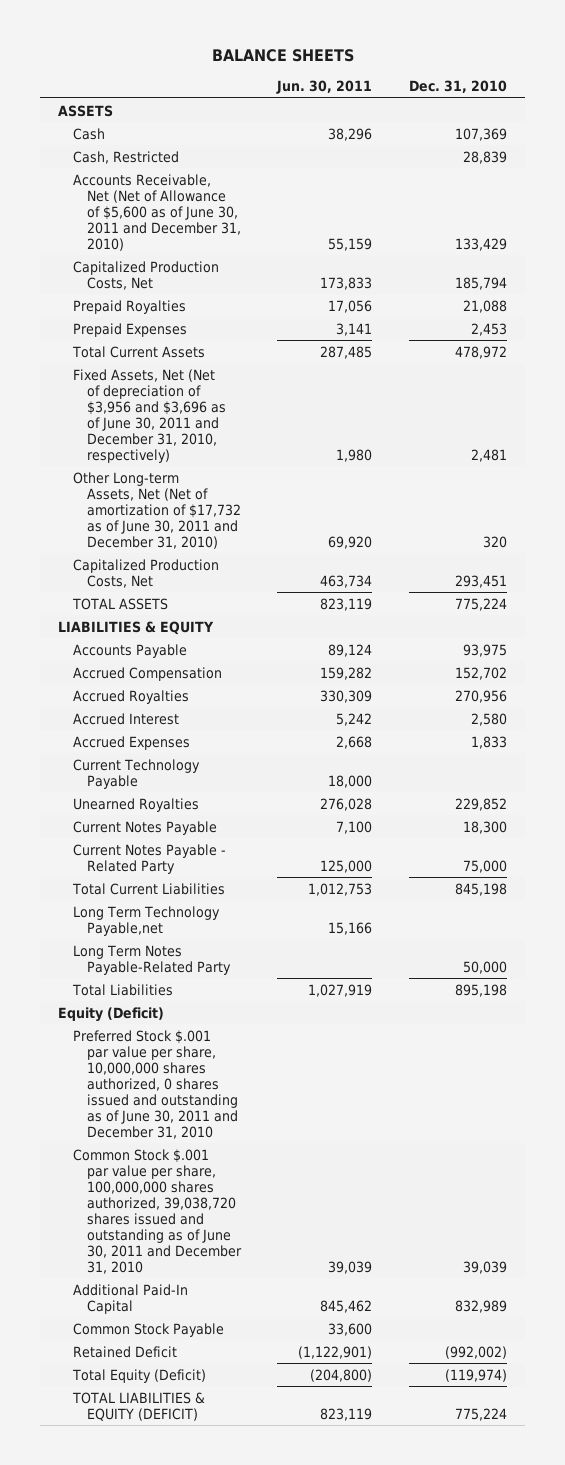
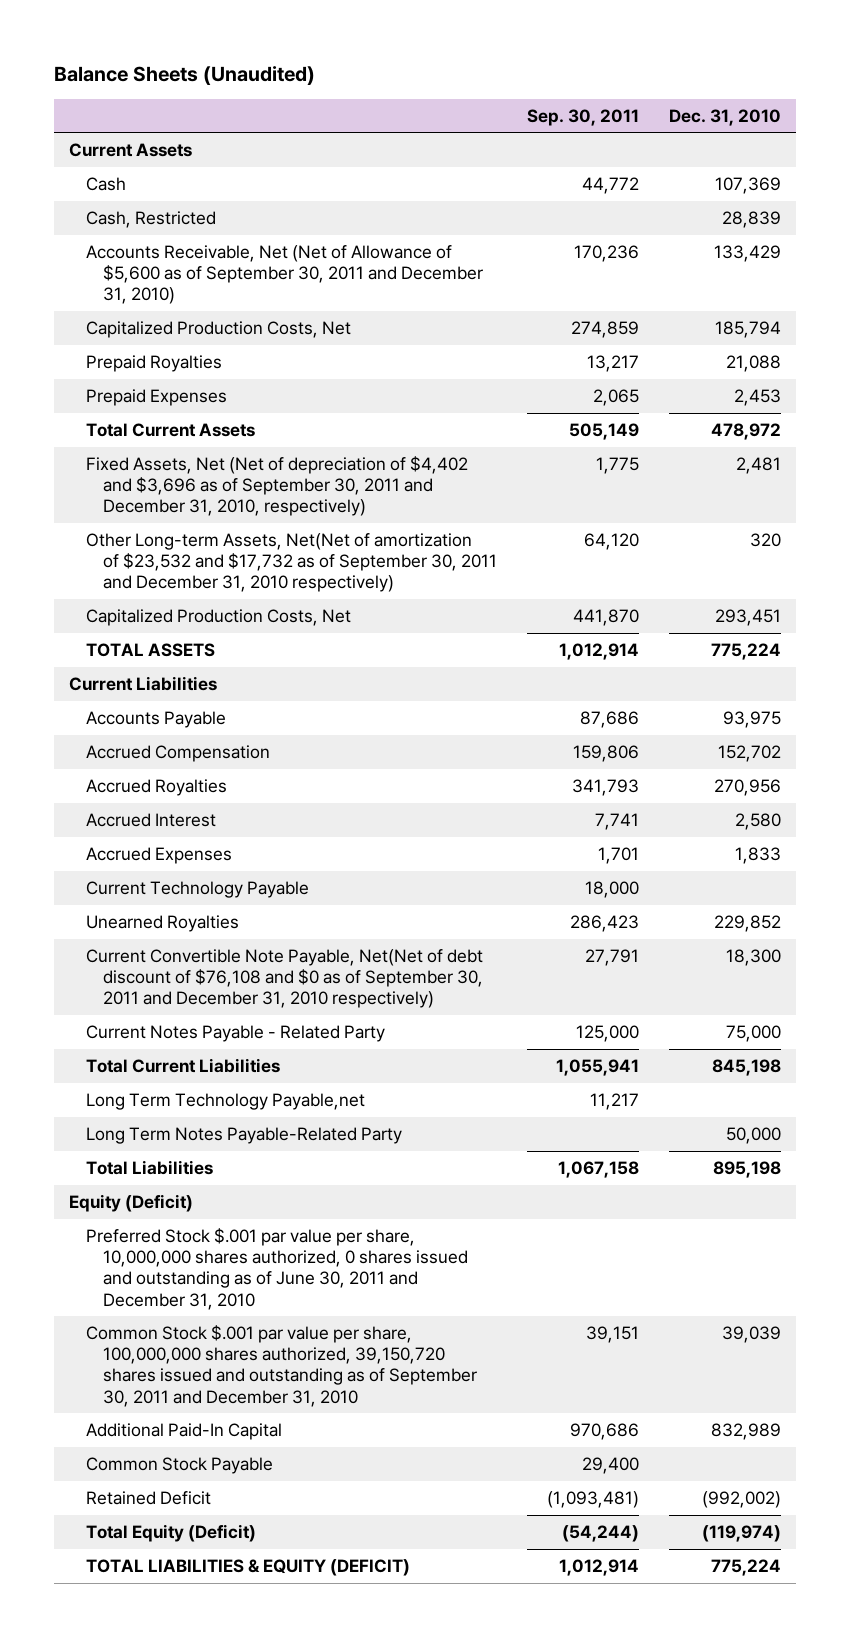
- BALANCE SHEETS
+ Balance Sheets (Unaudited)
- | Jun. 30, 2011 | Dec. 31, 2010
+ | Sep. 30, 2011 | Dec. 31, 2010
- ASSETS
+ Current Assets
- Accounts Receivable, Net (Net of Allowance of $5,600 as of June 30, 2011 and December 31, 2010) | 55,159 | 133,429
+ Accounts Receivable, Net (Net of Allowance of $5,600 as of September 30, 2011 and December 31, 2010) | 170,236 | 133,429
- Fixed Assets, Net (Net of depreciation of $3,956 and $3,696 as of June 30, 2011 and December 31, 2010, respectively) | 1,980 | 2,481
- Other Long-term Assets, Net (Net of amortization of $17,732 as of June 30, 2011 and December 31, 2010) | 69,920 | 320
+ Fixed Assets, Net (Net of depreciation of $4,402 and $3,696 as of September 30, 2011 and December 31, 2010, respectively) | 1,775 | 2,481
+ Other Long-term Assets, Net(Net of amortization of $23,532 and $17,732 as of September 30, 2011 and December 31, 2010 respectively) | 64,120 | 320
- LIABILITIES & EQUITY
+ Current Liabilities
- Current Notes Payable | 7,100 | 18,300
+ Current Convertible Note Payable, Net(Net of debt discount of $76,108 and $0 as of September 30, 2011 and December 31, 2010 respectively) | 27,791 | 18,300
- Common Stock $.001 par value per share, 100,000,000 shares authorized, 39,038,720 shares issued and outstanding as of June 30, 2011 and December 31, 2010 | 39,039 | 39,039
+ Common Stock $.001 par value per share, 100,000,000 shares authorized, 39,150,720 shares issued and outstanding as of September 30, 2011 and December 31, 2010 | 39,151 | 39,039

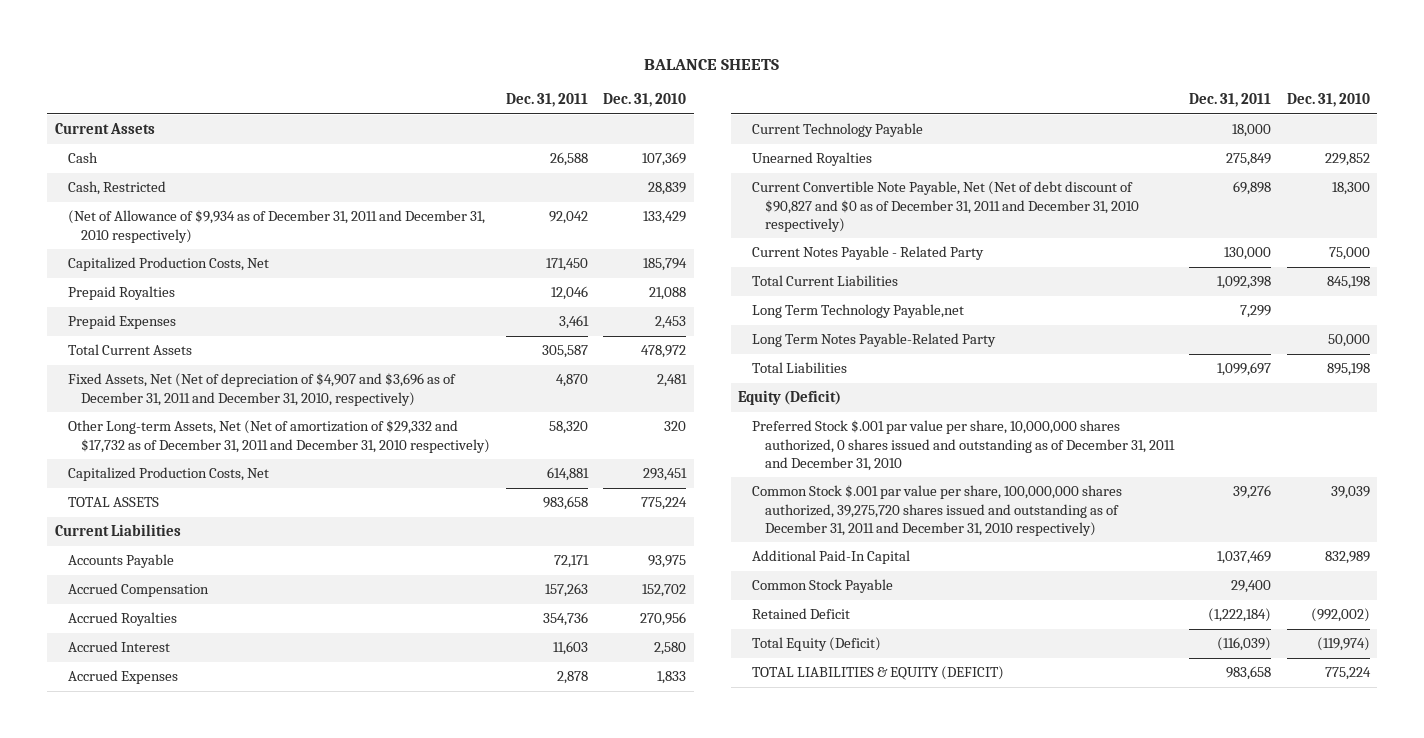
- Balance Sheets (Unaudited)
+ BALANCE SHEETS
- | Sep. 30, 2011 | Dec. 31, 2010
+ | Dec. 31, 2011 | Dec. 31, 2010
- Accounts Receivable, Net (Net of Allowance of $5,600 as of September 30, 2011 and December 31, 2010) | 170,236 | 133,429
+ (Net of Allowance of $9,934 as of December 31, 2011 and December 31, 2010 respectively) | 92,042 | 133,429
- Fixed Assets, Net (Net of depreciation of $4,402 and $3,696 as of September 30, 2011 and December 31, 2010, respectively) | 1,775 | 2,481
- Other Long-term Assets, Net(Net of amortization of $23,532 and $17,732 as of September 30, 2011 and December 31, 2010 respectively) | 64,120 | 320
+ Fixed Assets, Net (Net of depreciation of $4,907 and $3,696 as of December 31, 2011 and December 31, 2010, respectively) | 4,870 | 2,481
+ Other Long-term Assets, Net (Net of amortization of $29,332 and $17,732 as of December 31, 2011 and December 31, 2010 respectively) | 58,320 | 320
- Current Convertible Note Payable, Net(Net of debt discount of $76,108 and $0 as of September 30, 2011 and December 31, 2010 respectively) | 27,791 | 18,300
+ Current Convertible Note Payable, Net (Net of debt discount of $90,827 and $0 as of December 31, 2011 and December 31, 2010 respectively) | 69,898 | 18,300
- Preferred Stock $.001 par value per share, 10,000,000 shares authorized, 0 shares issued and outstanding as of June 30, 2011 and December 31, 2010
- Common Stock $.001 par value per share, 100,000,000 shares authorized, 39,150,720 shares issued and outstanding as of September 30, 2011 and December 31, 2010 | 39,151 | 39,039
+ Preferred Stock $.001 par value per share, 10,000,000 shares authorized, 0 shares issued and outstanding as of December 31, 2011 and December 31, 2010
+ Common Stock $.001 par value per share, 100,000,000 shares authorized, 39,275,720 shares issued and outstanding as of December 31, 2011 and December 31, 2010 respectively) | 39,276 | 39,039

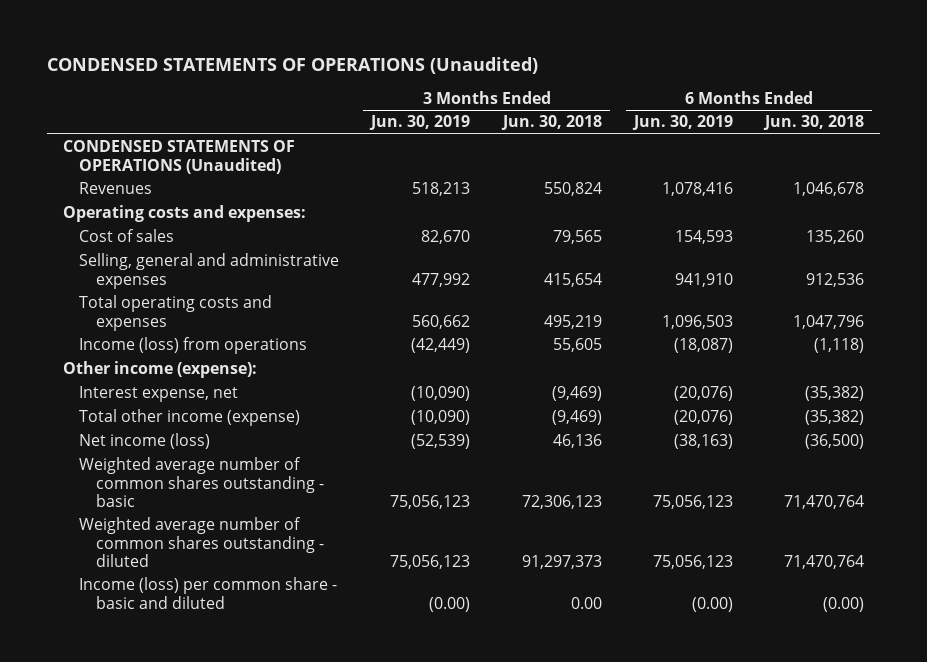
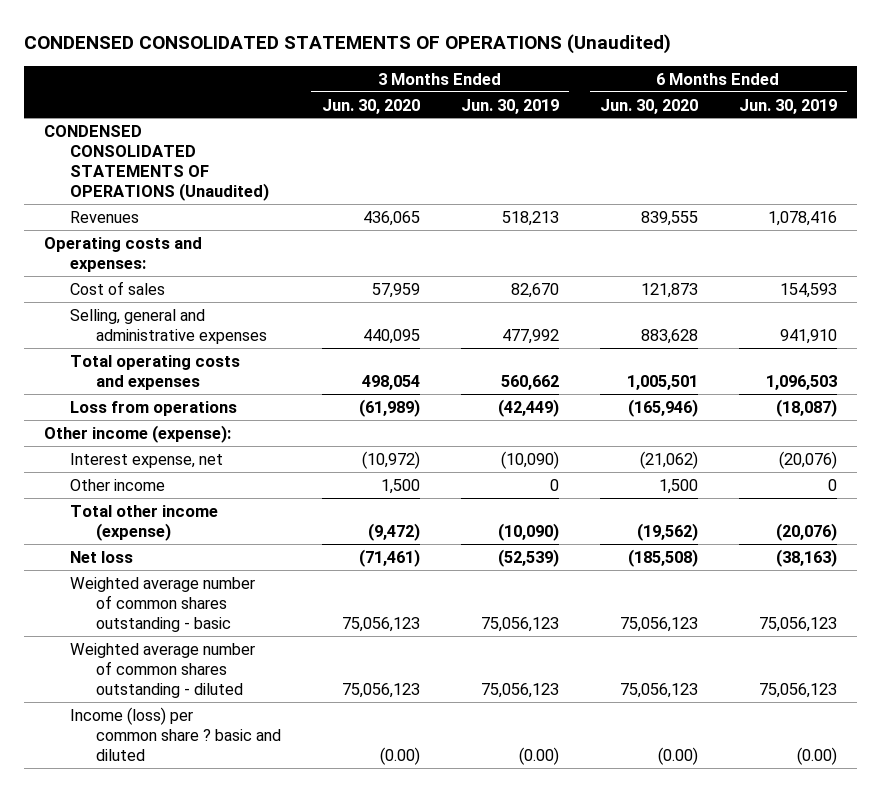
- CONDENSED STATEMENTS OF OPERATIONS (Unaudited)
+ CONDENSED CONSOLIDATED STATEMENTS OF OPERATIONS (Unaudited)
- | 3 Months Ended Jun. 30, 2019 | 3 Months Ended Jun. 30, 2018 | 6 Months Ended Jun. 30, 2019 | 6 Months Ended Jun. 30, 2018
+ | 3 Months Ended Jun. 30, 2020 | 3 Months Ended Jun. 30, 2019 | 6 Months Ended Jun. 30, 2020 | 6 Months Ended Jun. 30, 2019
- CONDENSED STATEMENTS OF OPERATIONS (Unaudited)
+ CONDENSED CONSOLIDATED STATEMENTS OF OPERATIONS (Unaudited)
- Income (loss) from operations | (42,449) | 55,605 | (18,087) | (1,118)
+ Loss from operations | (61,989) | (42,449) | (165,946) | (18,087)
+ Other income | 1,500 | 0 | 1,500 | 0
- Net income (loss) | (52,539) | 46,136 | (38,163) | (36,500)
+ Net loss | (71,461) | (52,539) | (185,508) | (38,163)
- Income (loss) per common share - basic and diluted | (0.00) | 0.00 | (0.00) | (0.00)
+ Income (loss) per common share ? basic and diluted | (0.00) | (0.00) | (0.00) | (0.00)

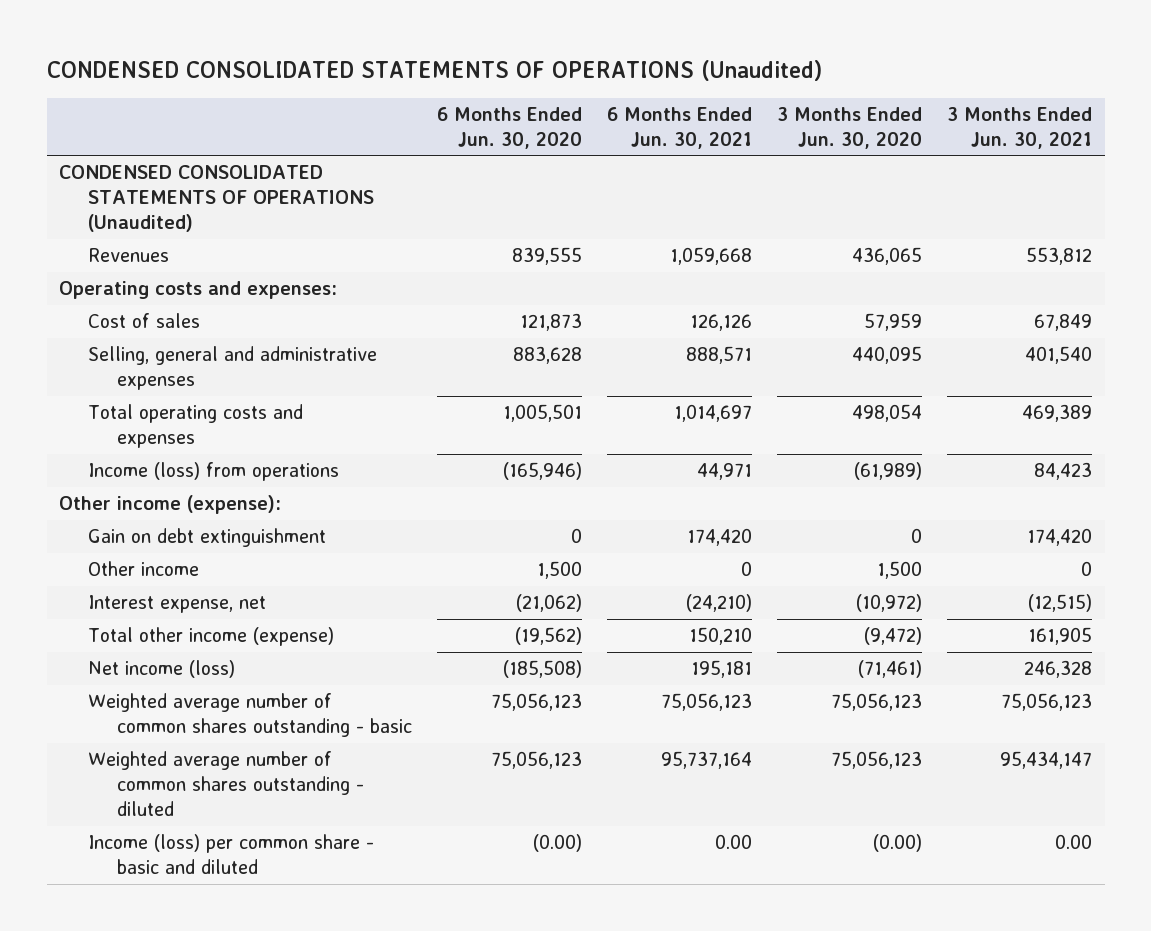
- | 3 Months Ended Jun. 30, 2020 | 3 Months Ended Jun. 30, 2019 | 6 Months Ended Jun. 30, 2020 | 6 Months Ended Jun. 30, 2019
+ | 6 Months Ended Jun. 30, 2020 | 6 Months Ended Jun. 30, 2021 | 3 Months Ended Jun. 30, 2020 | 3 Months Ended Jun. 30, 2021
- Loss from operations | (61,989) | (42,449) | (165,946) | (18,087)
+ Income (loss) from operations | (165,946) | 44,971 | (61,989) | 84,423
+ Gain on debt extinguishment | 0 | 174,420 | 0 | 174,420
moved down: Interest expense, net | (21,062) | (24,210) | (10,972) | (12,515)
- Net loss | (71,461) | (52,539) | (185,508) | (38,163)
+ Net income (loss) | (185,508) | 195,181 | (71,461) | 246,328
- Income (loss) per common share ? basic and diluted | (0.00) | (0.00) | (0.00) | (0.00)
+ Income (loss) per common share - basic and diluted | (0.00) | 0.00 | (0.00) | 0.00

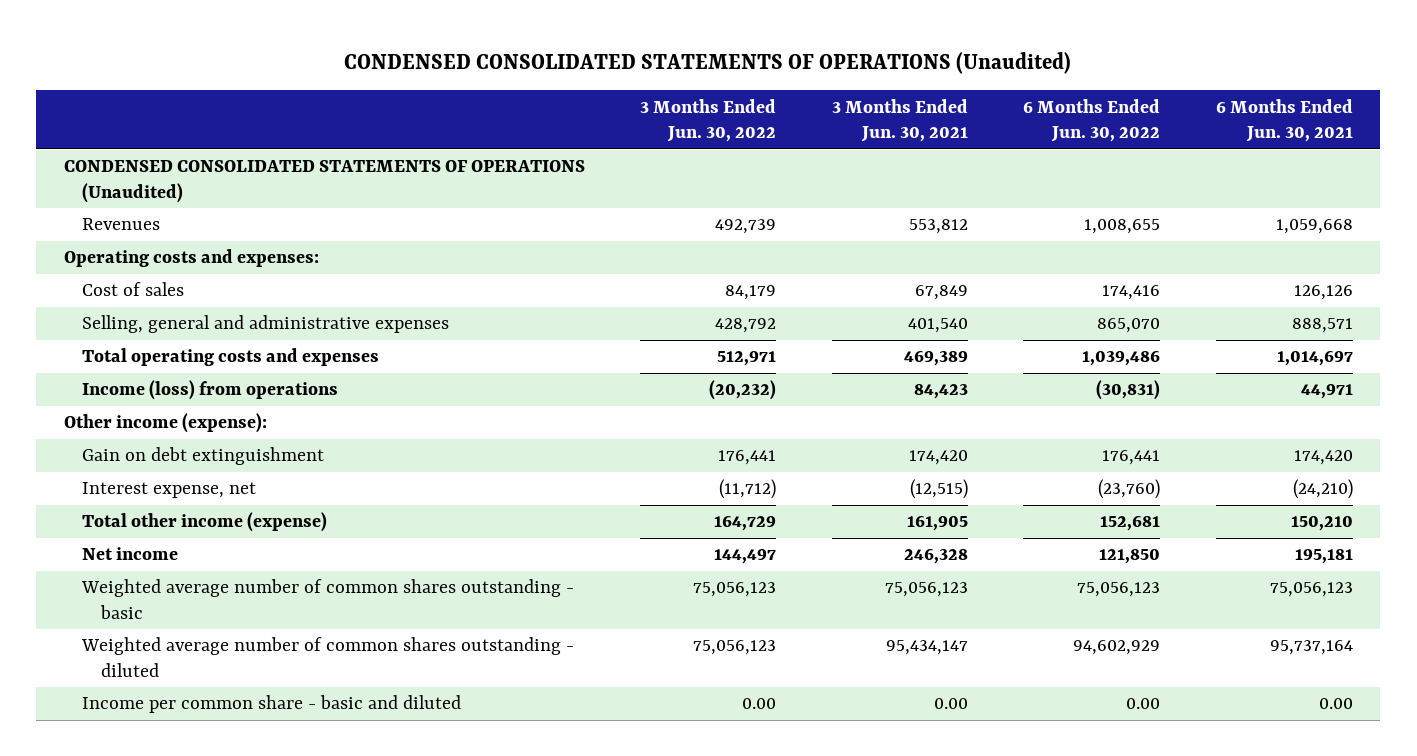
- | 6 Months Ended Jun. 30, 2020 | 6 Months Ended Jun. 30, 2021 | 3 Months Ended Jun. 30, 2020 | 3 Months Ended Jun. 30, 2021
+ | 3 Months Ended Jun. 30, 2022 | 3 Months Ended Jun. 30, 2021 | 6 Months Ended Jun. 30, 2022 | 6 Months Ended Jun. 30, 2021
- Other income | 1,500 | 0 | 1,500 | 0
- Net income (loss) | (185,508) | 195,181 | (71,461) | 246,328
+ Net income | 144,497 | 246,328 | 121,850 | 195,181
- Income (loss) per common share - basic and diluted | (0.00) | 0.00 | (0.00) | 0.00
+ Income per common share - basic and diluted | 0.00 | 0.00 | 0.00 | 0.00

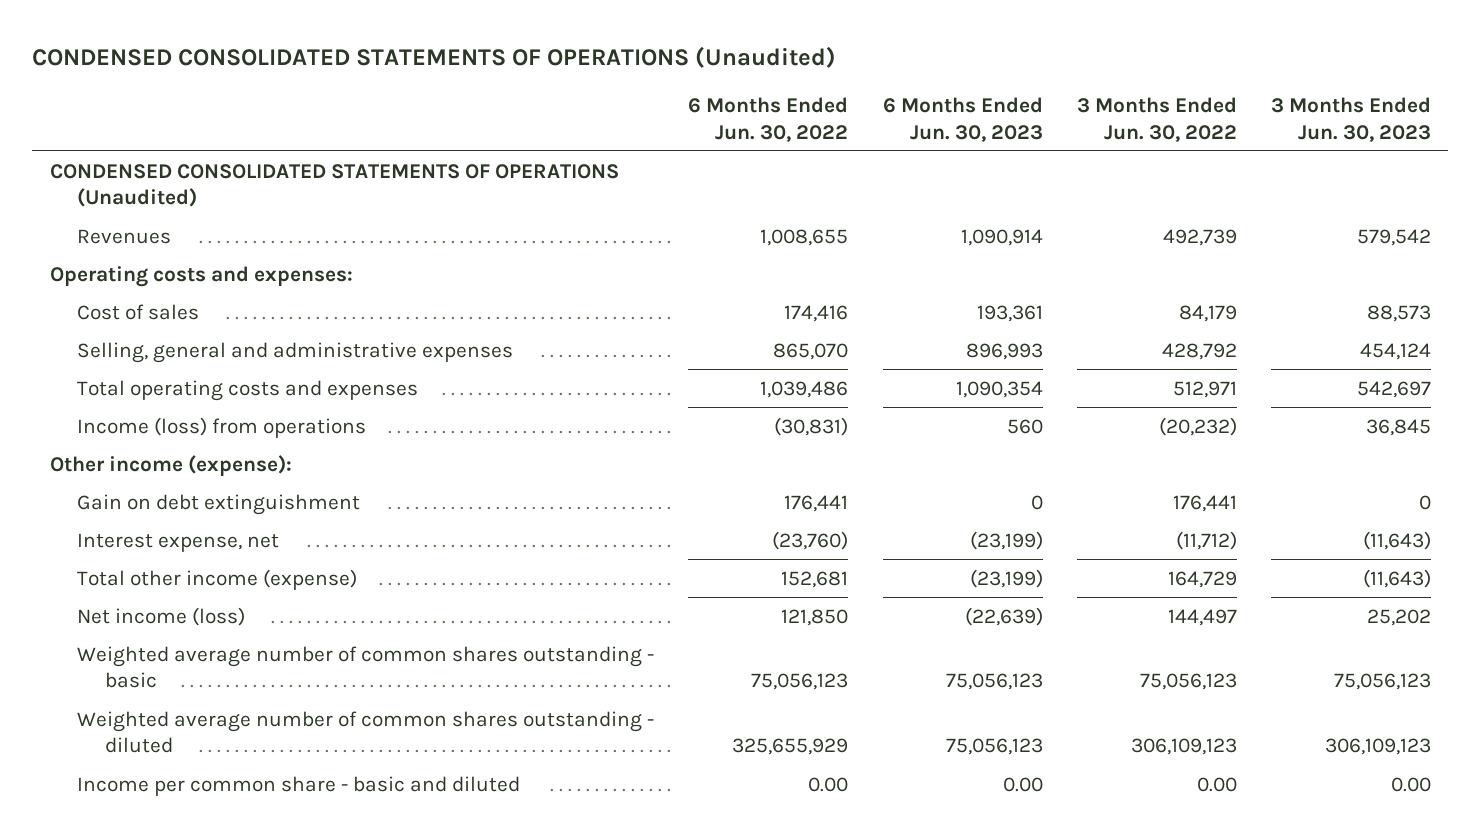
- | 3 Months Ended Jun. 30, 2022 | 3 Months Ended Jun. 30, 2021 | 6 Months Ended Jun. 30, 2022 | 6 Months Ended Jun. 30, 2021
+ | 6 Months Ended Jun. 30, 2022 | 6 Months Ended Jun. 30, 2023 | 3 Months Ended Jun. 30, 2022 | 3 Months Ended Jun. 30, 2023
- Net income | 144,497 | 246,328 | 121,850 | 195,181
+ Net income (loss) | 121,850 | (22,639) | 144,497 | 25,202
- Weighted average number of common shares outstanding - diluted | 75,056,123 | 95,434,147 | 94,602,929 | 95,737,164
+ Weighted average number of common shares outstanding - diluted | 325,655,929 | 75,056,123 | 306,109,123 | 306,109,123

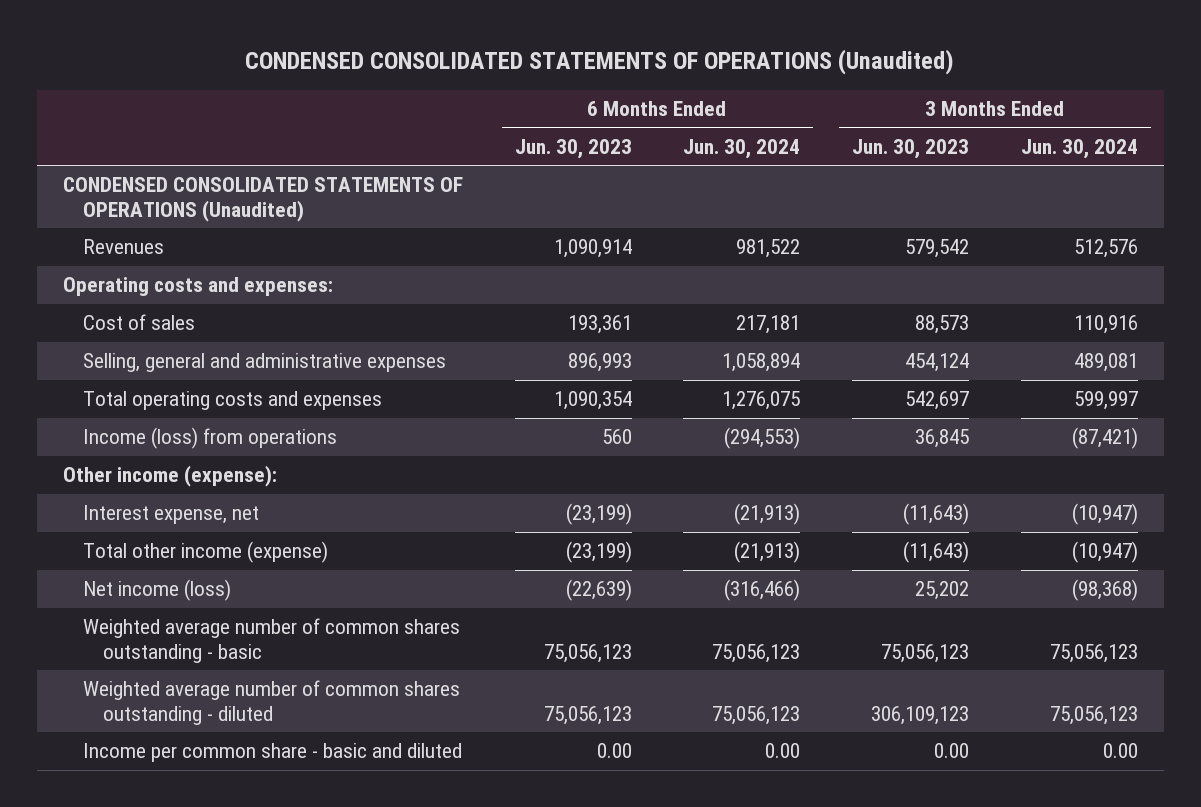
- | 6 Months Ended Jun. 30, 2022 | 6 Months Ended Jun. 30, 2023 | 3 Months Ended Jun. 30, 2022 | 3 Months Ended Jun. 30, 2023
+ | 6 Months Ended Jun. 30, 2023 | 6 Months Ended Jun. 30, 2024 | 3 Months Ended Jun. 30, 2023 | 3 Months Ended Jun. 30, 2024
- Gain on debt extinguishment | 176,441 | 0 | 176,441 | 0

